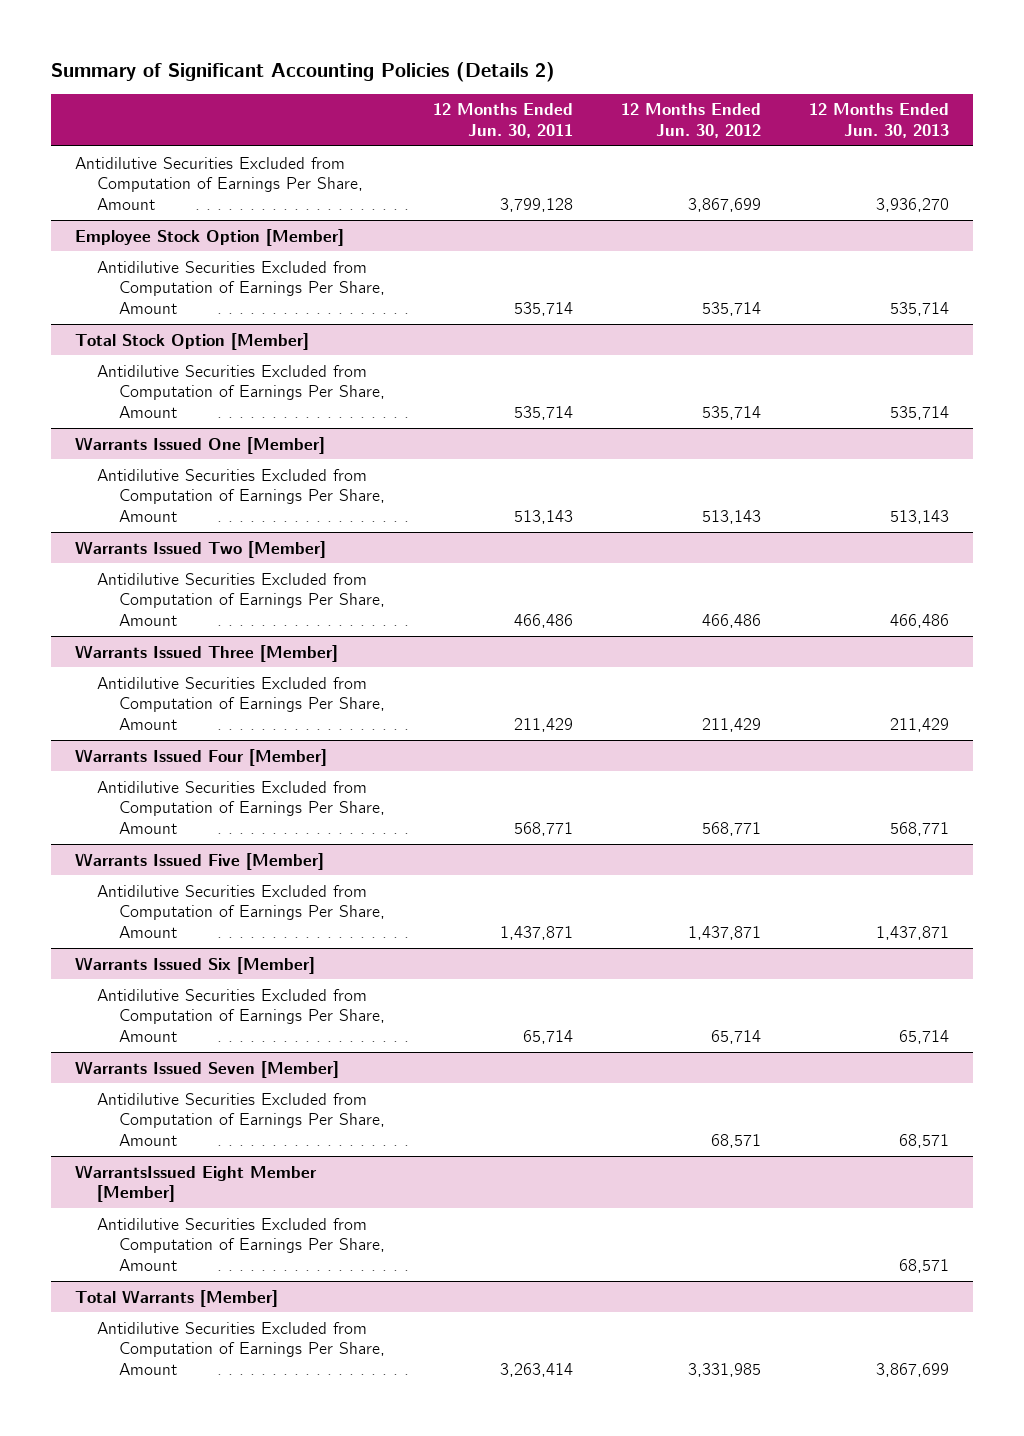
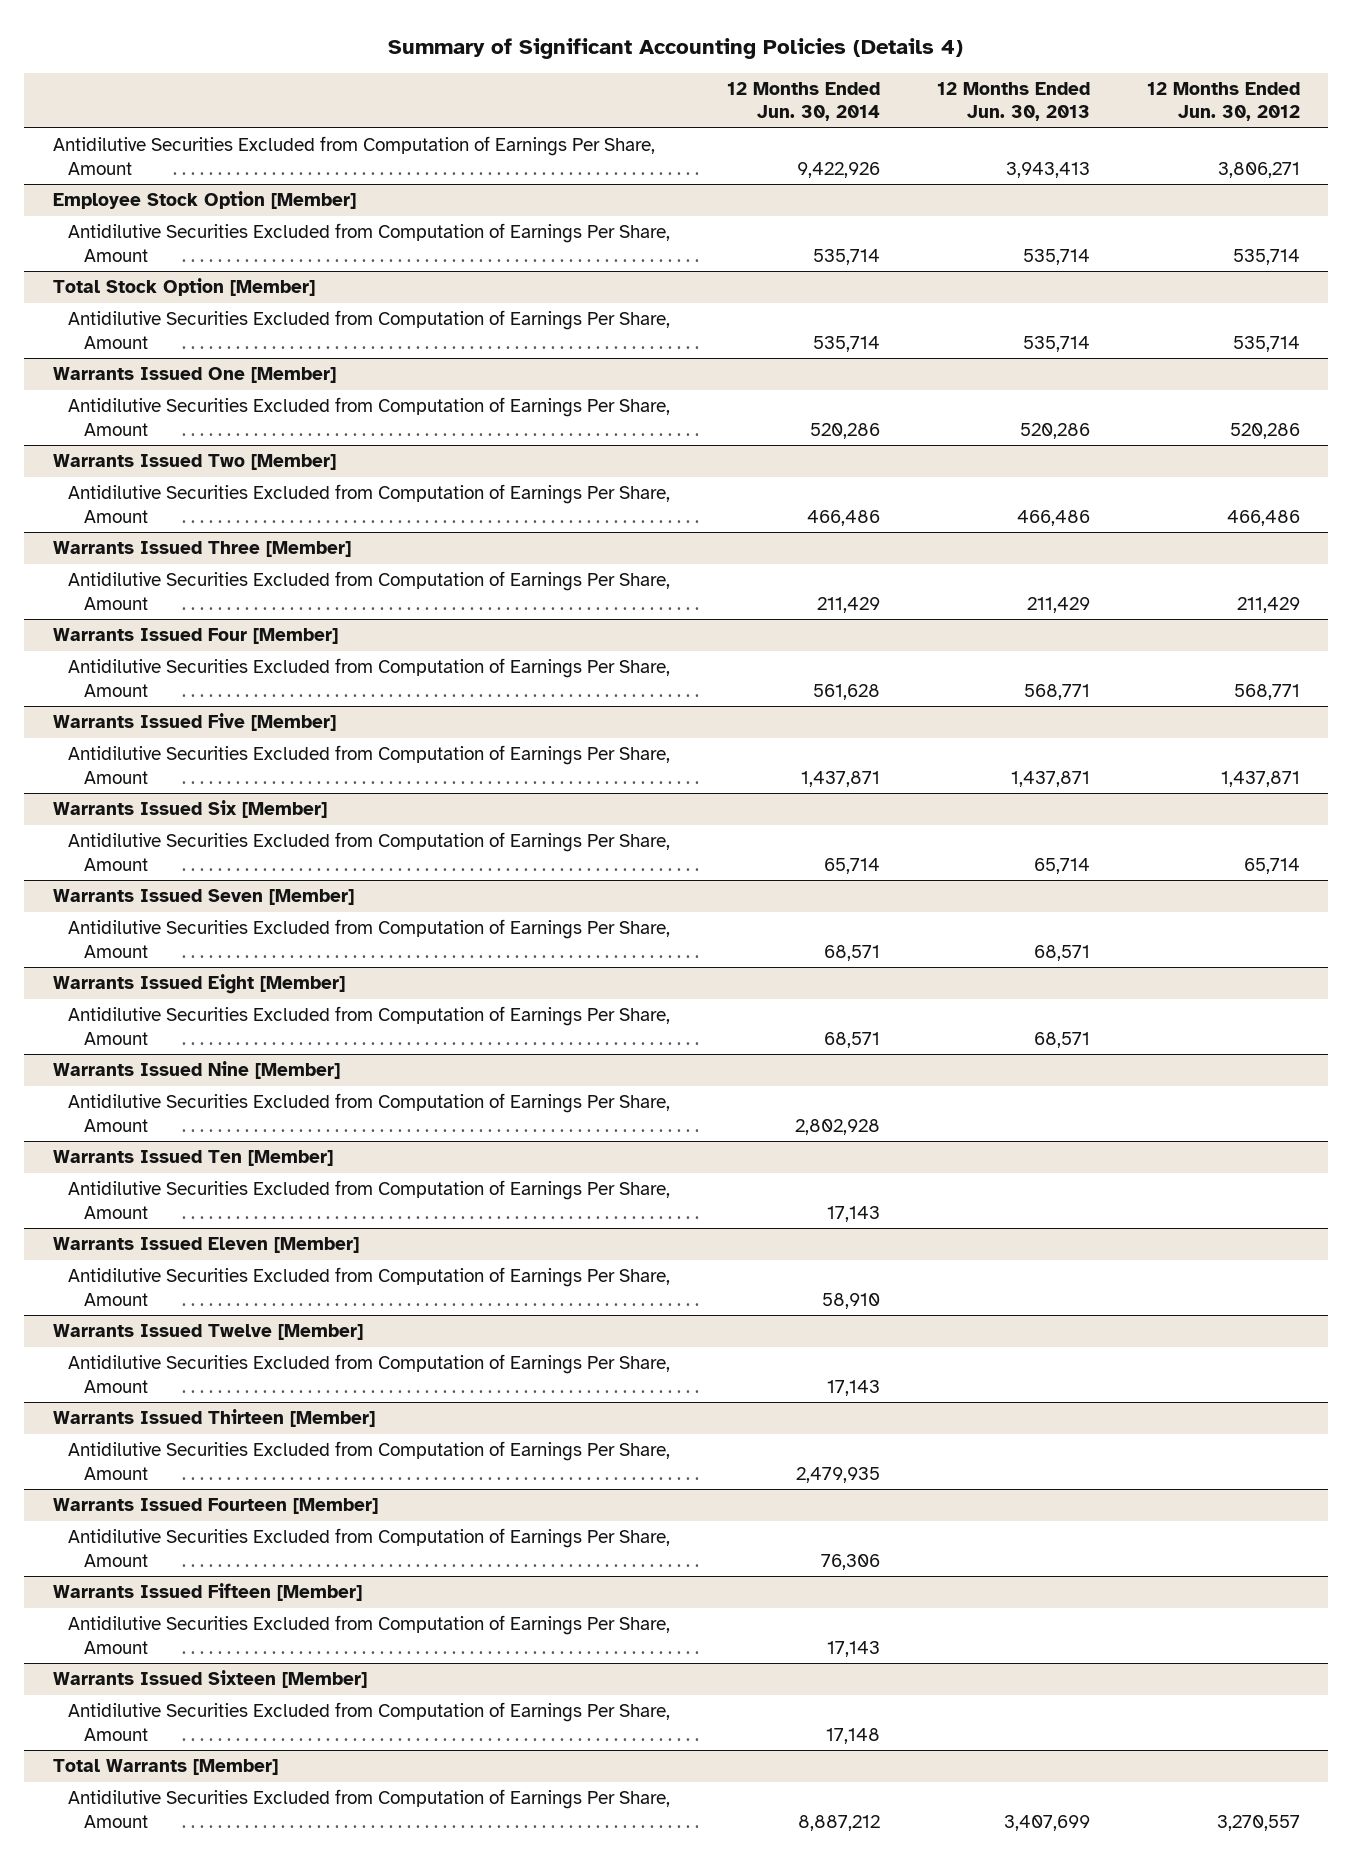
- Summary of Significant Accounting Policies (Details 2)
+ Summary of Significant Accounting Policies (Details 4)
- | 12 Months Ended Jun. 30, 2011 | 12 Months Ended Jun. 30, 2012 | 12 Months Ended Jun. 30, 2013
+ | 12 Months Ended Jun. 30, 2014 | 12 Months Ended Jun. 30, 2013 | 12 Months Ended Jun. 30, 2012
- Antidilutive Securities Excluded from Computation of Earnings Per Share, Amount | 3,799,128 | 3,867,699 | 3,936,270
+ Antidilutive Securities Excluded from Computation of Earnings Per Share, Amount | 9,422,926 | 3,943,413 | 3,806,271
@ Warrants Issued One [Member]
- Antidilutive Securities Excluded from Computation of Earnings Per Share, Amount | 513,143 | 513,143 | 513,143
+ Antidilutive Securities Excluded from Computation of Earnings Per Share, Amount | 520,286 | 520,286 | 520,286
@ Warrants Issued Seven [Member]
- Antidilutive Securities Excluded from Computation of Earnings Per Share, Amount | | 68,571 | 68,571
- WarrantsIssued Eight Member [Member]
+ Warrants Issued Eight [Member]
+ Antidilutive Securities Excluded from Computation of Earnings Per Share, Amount | 68,571 | 68,571 |
+ Warrants Issued Nine [Member]
+ Antidilutive Securities Excluded from Computation of Earnings Per Share, Amount | 2,802,928 | |
+ Warrants Issued Ten [Member]
+ Antidilutive Securities Excluded from Computation of Earnings Per Share, Amount | 17,143 | |
+ Warrants Issued Eleven [Member]
+ Antidilutive Securities Excluded from Computation of Earnings Per Share, Amount | 58,910 | |
+ Warrants Issued Twelve [Member]
+ Antidilutive Securities Excluded from Computation of Earnings Per Share, Amount | 17,143 | |
+ Warrants Issued Thirteen [Member]
+ Antidilutive Securities Excluded from Computation of Earnings Per Share, Amount | 2,479,935 | |
+ Warrants Issued Fourteen [Member]
+ Antidilutive Securities Excluded from Computation of Earnings Per Share, Amount | 76,306 | |
+ Warrants Issued Fifteen [Member]
+ Antidilutive Securities Excluded from Computation of Earnings Per Share, Amount | 17,143 | |
+ Warrants Issued Sixteen [Member]
+ Antidilutive Securities Excluded from Computation of Earnings Per Share, Amount | 17,148 | |
@ Total Warrants [Member]
- Antidilutive Securities Excluded from Computation of Earnings Per Share, Amount | 3,263,414 | 3,331,985 | 3,867,699
+ Antidilutive Securities Excluded from Computation of Earnings Per Share, Amount | 8,887,212 | 3,407,699 | 3,270,557

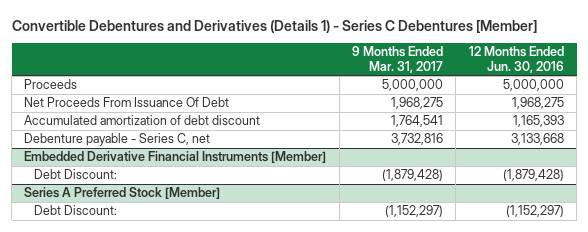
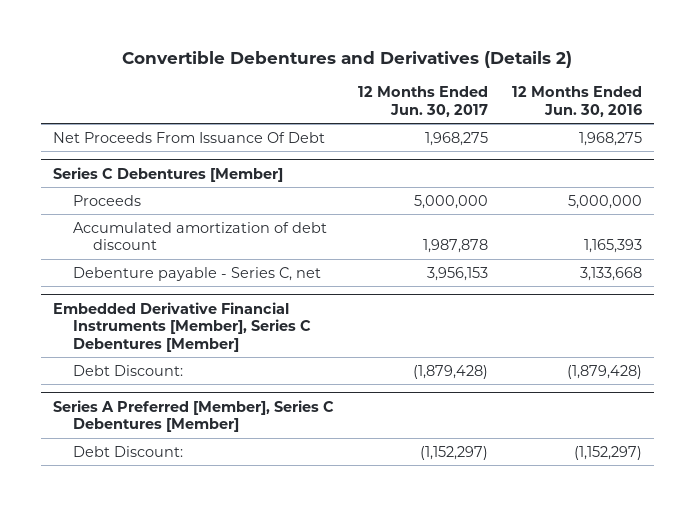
- Convertible Debentures and Derivatives (Details 1) - Series C Debentures [Member]
+ Convertible Debentures and Derivatives (Details 2)
- | 9 Months Ended Mar. 31, 2017 | 12 Months Ended Jun. 30, 2016
+ | 12 Months Ended Jun. 30, 2017 | 12 Months Ended Jun. 30, 2016
- Proceeds | 5,000,000 | 5,000,000
+ Series C Debentures [Member]
+ Proceeds | 5,000,000 | 5,000,000
- Embedded Derivative Financial Instruments [Member]
+ Embedded Derivative Financial Instruments [Member], Series C Debentures [Member]
- Series A Preferred Stock [Member]
+ Series A Preferred [Member], Series C Debentures [Member]

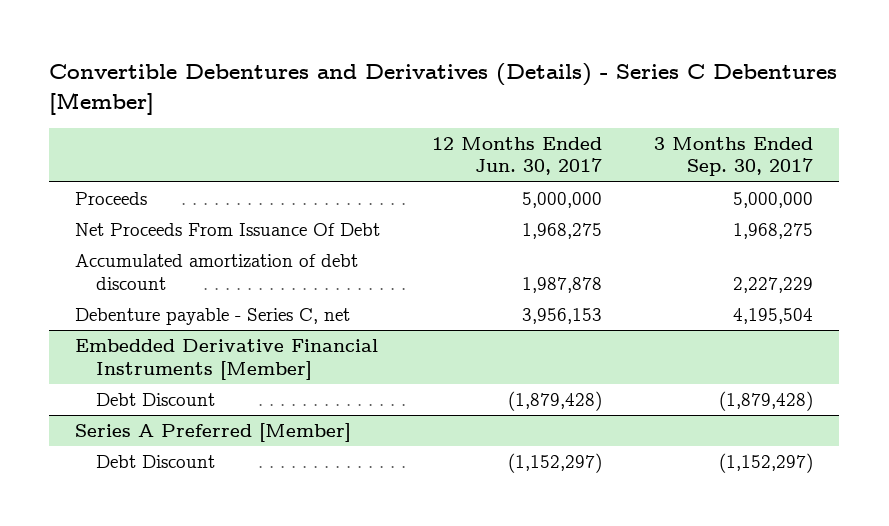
- Convertible Debentures and Derivatives (Details 2)
+ Convertible Debentures and Derivatives (Details) - Series C Debentures [Member]
- | 12 Months Ended Jun. 30, 2017 | 12 Months Ended Jun. 30, 2016
+ | 12 Months Ended Jun. 30, 2017 | 3 Months Ended Sep. 30, 2017
- Series C Debentures [Member]
moved down: Net Proceeds From Issuance Of Debt | 1,968,275 | 1,968,275
- Embedded Derivative Financial Instruments [Member], Series C Debentures [Member]
- Debt Discount: | (1,879,428) | (1,879,428)
- Series A Preferred [Member], Series C Debentures [Member]
- Debt Discount: | (1,152,297) | (1,152,297)
+ Embedded Derivative Financial Instruments [Member]
+ Debt Discount | (1,879,428) | (1,879,428)
+ Series A Preferred [Member]
+ Debt Discount | (1,152,297) | (1,152,297)

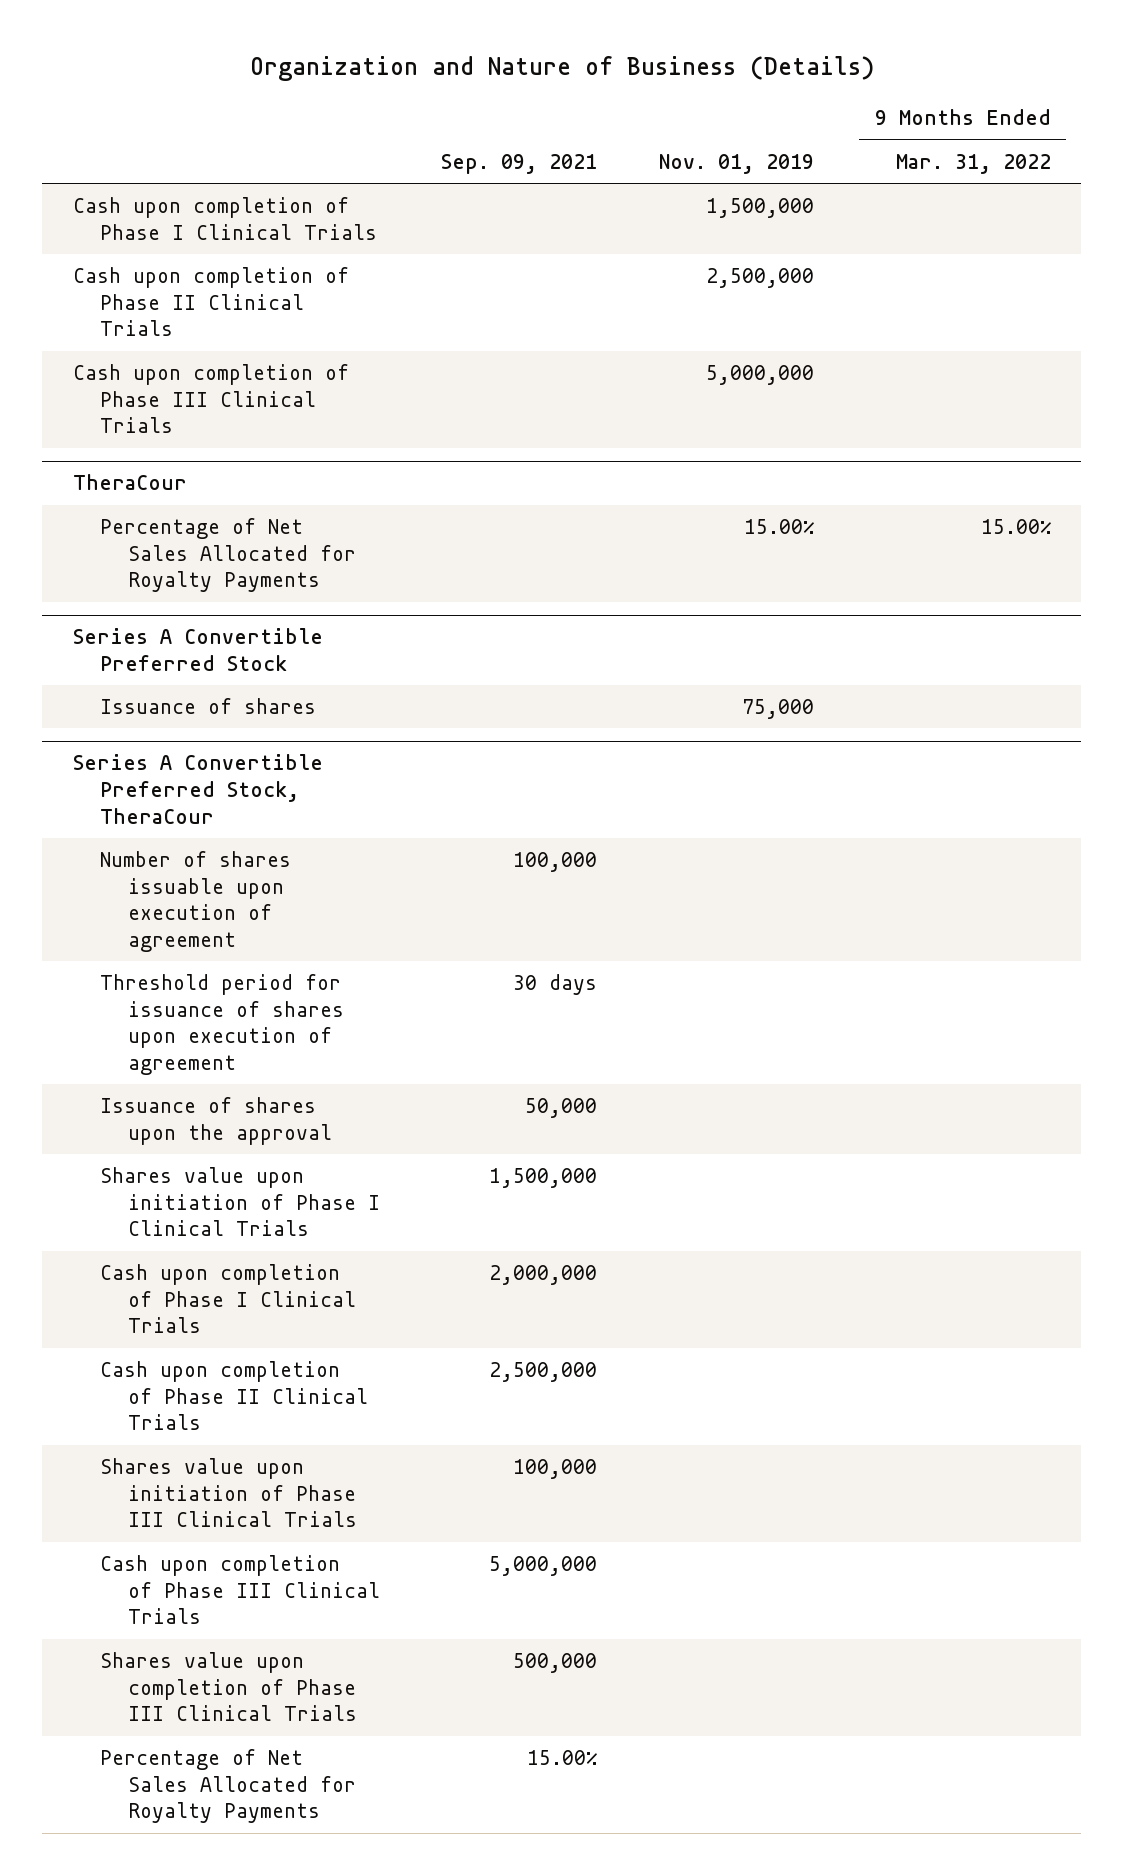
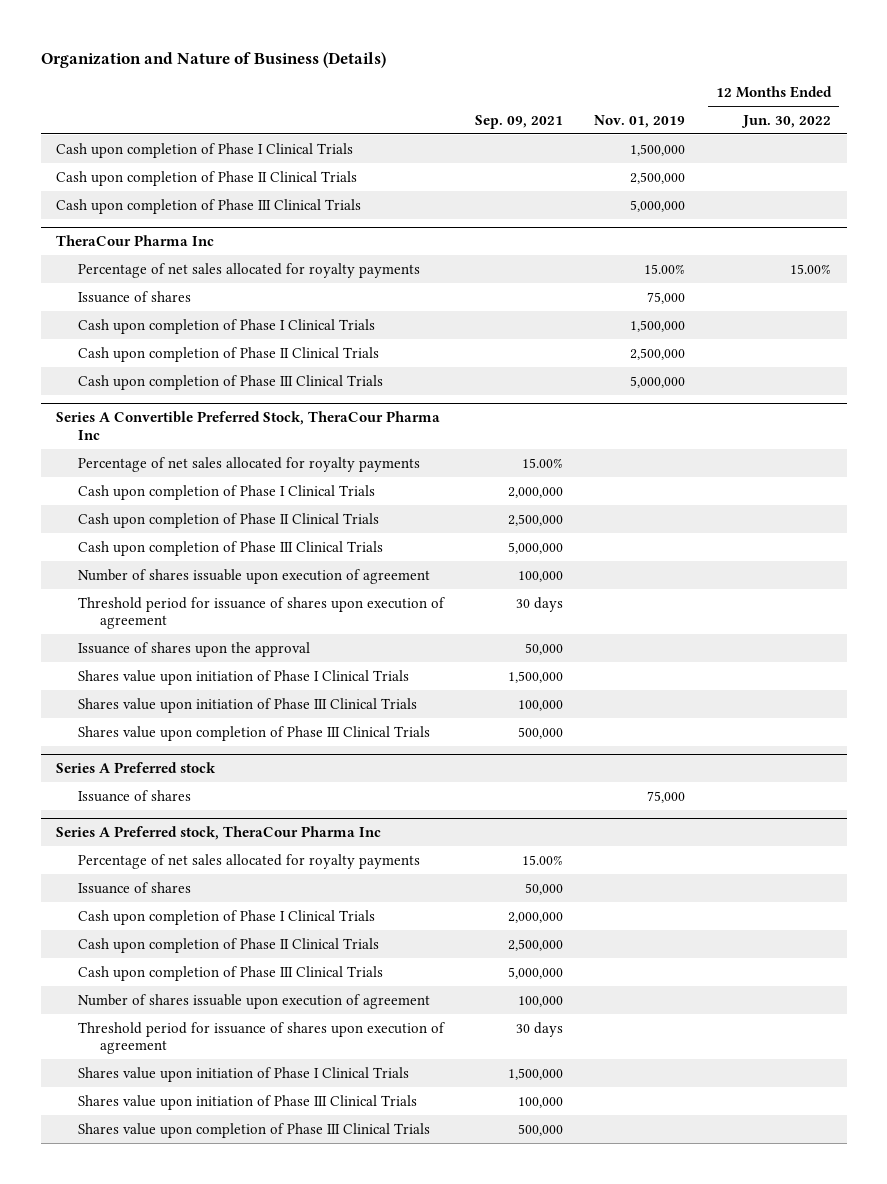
- | Sep. 09, 2021 | Nov. 01, 2019 | 9 Months Ended Mar. 31, 2022
+ | Sep. 09, 2021 | Nov. 01, 2019 | 12 Months Ended Jun. 30, 2022
- TheraCour
- Percentage of Net Sales Allocated for Royalty Payments | | 15.00% | 15.00%
- Series A Convertible Preferred Stock
+ TheraCour Pharma Inc
+ Percentage of net sales allocated for royalty payments | | 15.00% | 15.00%
- Series A Convertible Preferred Stock, TheraCour
+ Cash upon completion of Phase I Clinical Trials | | 1,500,000 |
+ Cash upon completion of Phase II Clinical Trials | | 2,500,000 |
+ Cash upon completion of Phase III Clinical Trials | | 5,000,000 |
+ Series A Convertible Preferred Stock, TheraCour Pharma Inc
+ Percentage of net sales allocated for royalty payments | 15.00% | |
+ Cash upon completion of Phase I Clinical Trials | 2,000,000 | |
+ Cash upon completion of Phase II Clinical Trials | 2,500,000 | |
+ Cash upon completion of Phase III Clinical Trials | 5,000,000 | |
+ Shares value upon initiation of Phase III Clinical Trials | 100,000 | |
+ Shares value upon completion of Phase III Clinical Trials | 500,000 | |
+ Series A Preferred stock
+ Issuance of shares | | 75,000 |
+ Series A Preferred stock, TheraCour Pharma Inc
+ Percentage of net sales allocated for royalty payments | 15.00% | |
+ Issuance of shares | 50,000 | |
- Shares value upon initiation of Phase III Clinical Trials | 100,000 | |
+ Number of shares issuable upon execution of agreement | 100,000 | |
+ Threshold period for issuance of shares upon execution of agreement | 30 days | |
+ Shares value upon initiation of Phase I Clinical Trials | 1,500,000 | |
+ Shares value upon initiation of Phase III Clinical Trials | 100,000 | |
- Percentage of Net Sales Allocated for Royalty Payments | 15.00% | |

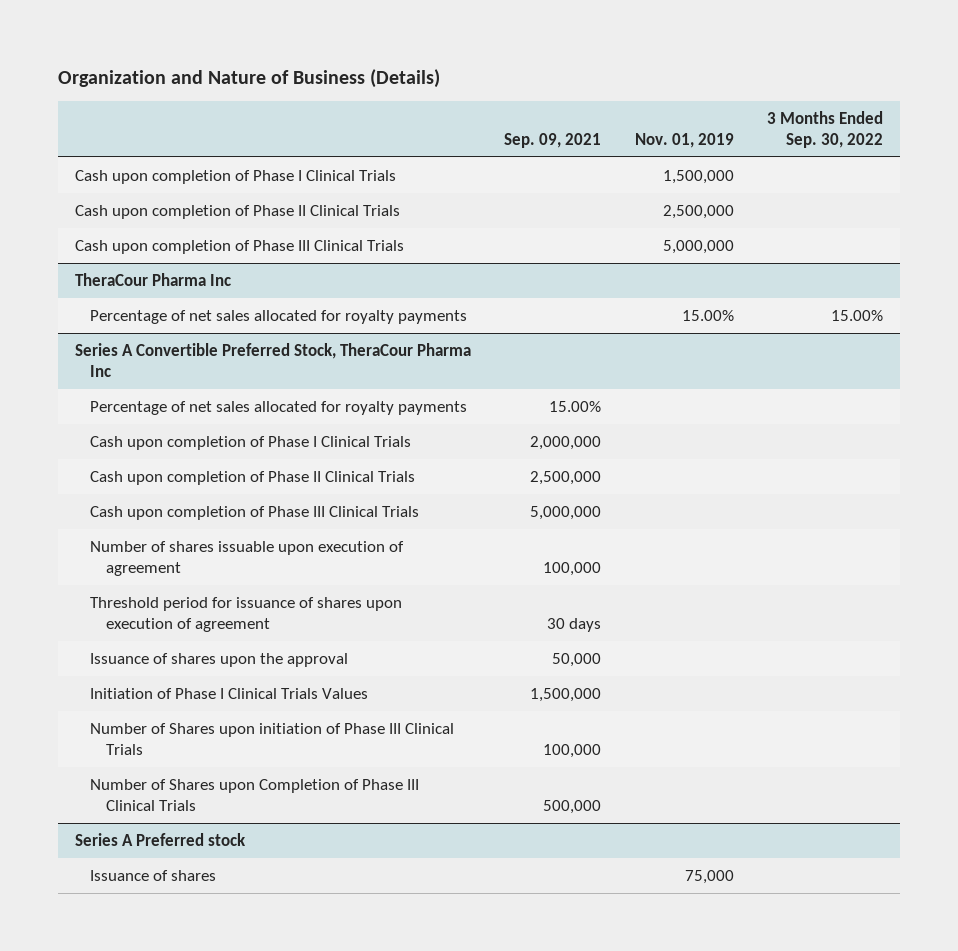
- | Sep. 09, 2021 | Nov. 01, 2019 | 12 Months Ended Jun. 30, 2022
+ | Sep. 09, 2021 | Nov. 01, 2019 | 3 Months Ended Sep. 30, 2022
@ TheraCour Pharma Inc
- Issuance of shares | | 75,000 |
- Cash upon completion of Phase I Clinical Trials | | 1,500,000 |
- Cash upon completion of Phase II Clinical Trials | | 2,500,000 |
- Cash upon completion of Phase III Clinical Trials | | 5,000,000 |
@ Series A Convertible Preferred Stock, TheraCour Pharma Inc
- Shares value upon initiation of Phase I Clinical Trials | 1,500,000 | |
- Shares value upon initiation of Phase III Clinical Trials | 100,000 | |
- Shares value upon completion of Phase III Clinical Trials | 500,000 | |
+ Initiation of Phase I Clinical Trials Values | 1,500,000 | |
+ Number of Shares upon initiation of Phase III Clinical Trials | 100,000 | |
+ Number of Shares upon Completion of Phase III Clinical Trials | 500,000 | |
- Series A Preferred stock, TheraCour Pharma Inc
- Percentage of net sales allocated for royalty payments | 15.00% | |
- Issuance of shares | 50,000 | |
- Cash upon completion of Phase I Clinical Trials | 2,000,000 | |
- Cash upon completion of Phase II Clinical Trials | 2,500,000 | |
- Cash upon completion of Phase III Clinical Trials | 5,000,000 | |
- Number of shares issuable upon execution of agreement | 100,000 | |
- Threshold period for issuance of shares upon execution of agreement | 30 days | |
- Shares value upon initiation of Phase I Clinical Trials | 1,500,000 | |
- Shares value upon initiation of Phase III Clinical Trials | 100,000 | |
- Shares value upon completion of Phase III Clinical Trials | 500,000 | |

